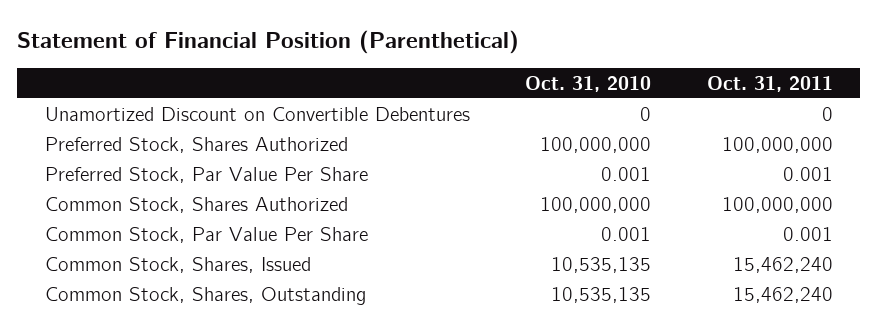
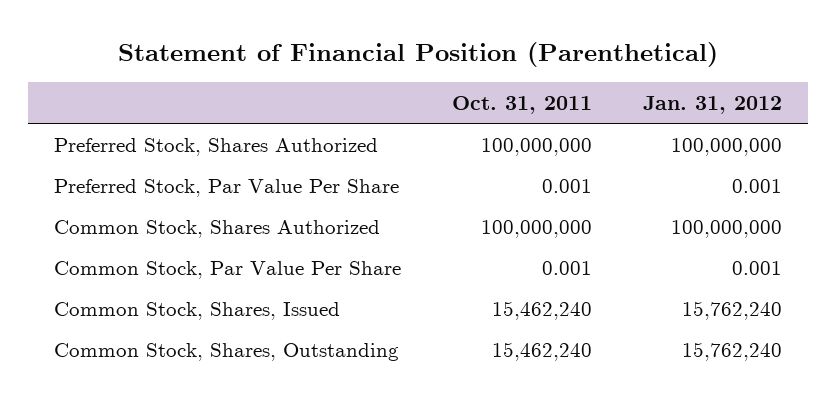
- | Oct. 31, 2010 | Oct. 31, 2011
+ | Oct. 31, 2011 | Jan. 31, 2012
- Unamortized Discount on Convertible Debentures | 0 | 0

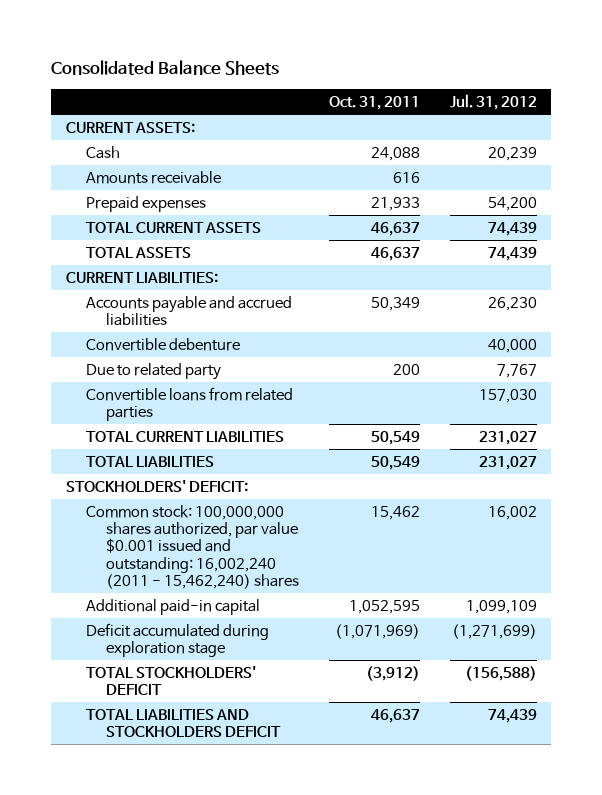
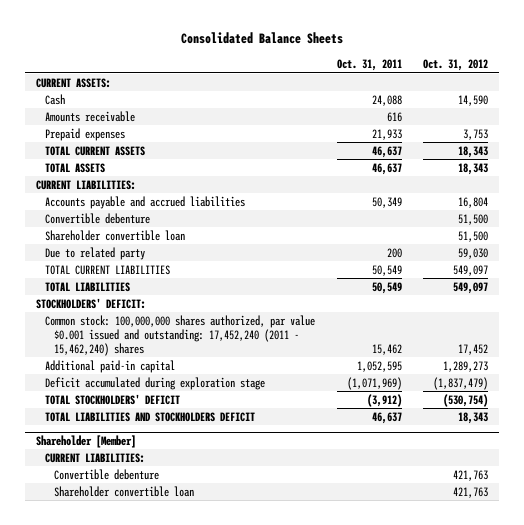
- | Oct. 31, 2011 | Jul. 31, 2012
+ | Oct. 31, 2011 | Oct. 31, 2012
+ Shareholder convertible loan | | 51,500
- Convertible loans from related parties | | 157,030
- Common stock: 100,000,000 shares authorized, par value $0.001 issued and outstanding: 16,002,240 (2011 - 15,462,240) shares | 15,462 | 16,002
+ Common stock: 100,000,000 shares authorized, par value $0.001 issued and outstanding: 17,452,240 (2011 - 15,462,240) shares | 15,462 | 17,452
+ Shareholder [Member]
+ CURRENT LIABILITIES:
+ Convertible debenture | | 421,763
+ Shareholder convertible loan | | 421,763

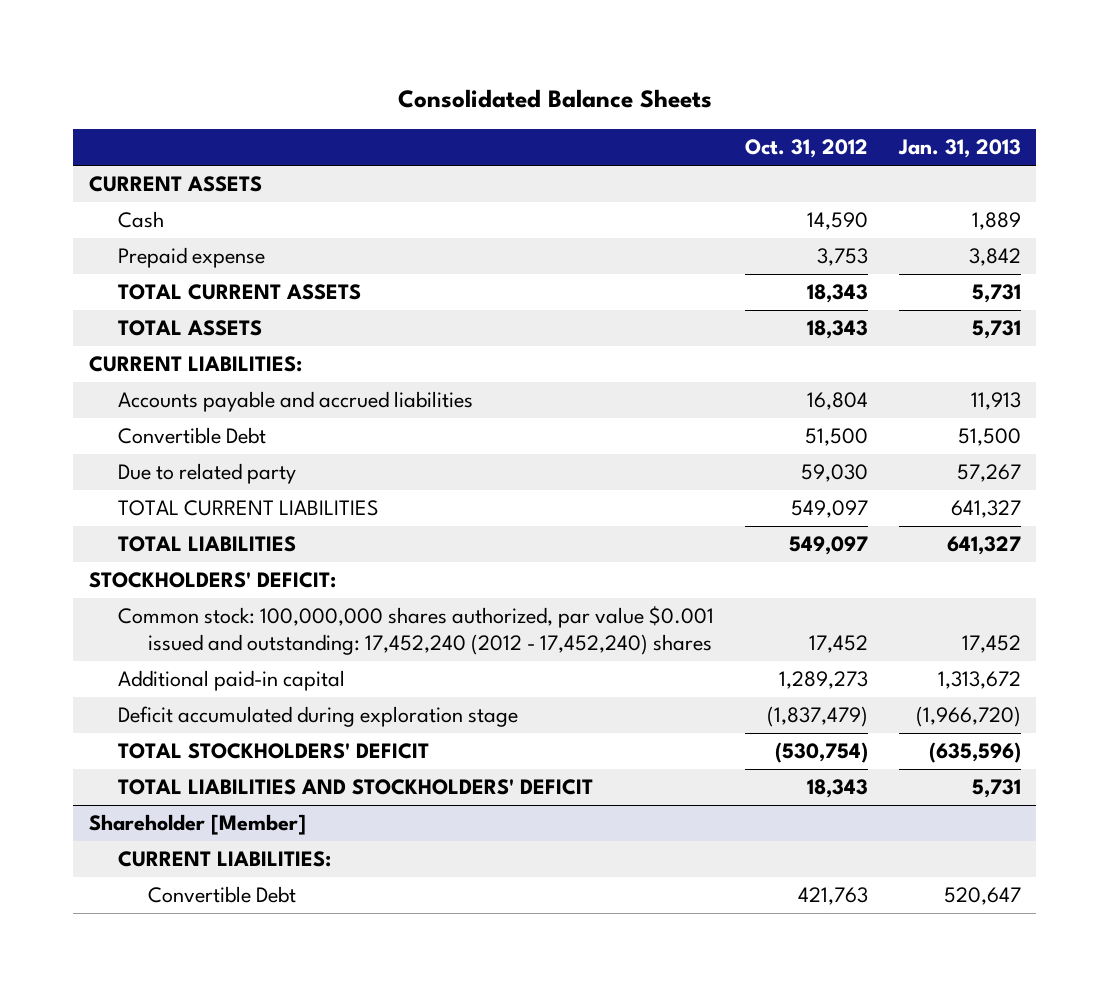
- | Oct. 31, 2011 | Oct. 31, 2012
+ | Oct. 31, 2012 | Jan. 31, 2013
- CURRENT ASSETS:
+ CURRENT ASSETS
- Amounts receivable | 616 |
- Prepaid expenses | 21,933 | 3,753
+ Prepaid expense | 3,753 | 3,842
- Convertible debenture | | 51,500
- Shareholder convertible loan | | 51,500
+ Convertible Debt | 51,500 | 51,500
- Common stock: 100,000,000 shares authorized, par value $0.001 issued and outstanding: 17,452,240 (2011 - 15,462,240) shares | 15,462 | 17,452
+ Common stock: 100,000,000 shares authorized, par value $0.001 issued and outstanding: 17,452,240 (2012 - 17,452,240) shares | 17,452 | 17,452
- TOTAL LIABILITIES AND STOCKHOLDERS DEFICIT | 46,637 | 18,343
+ TOTAL LIABILITIES AND STOCKHOLDERS' DEFICIT | 18,343 | 5,731
@ Shareholder [Member]
- Convertible debenture | | 421,763
- Shareholder convertible loan | | 421,763
+ Convertible Debt | 421,763 | 520,647

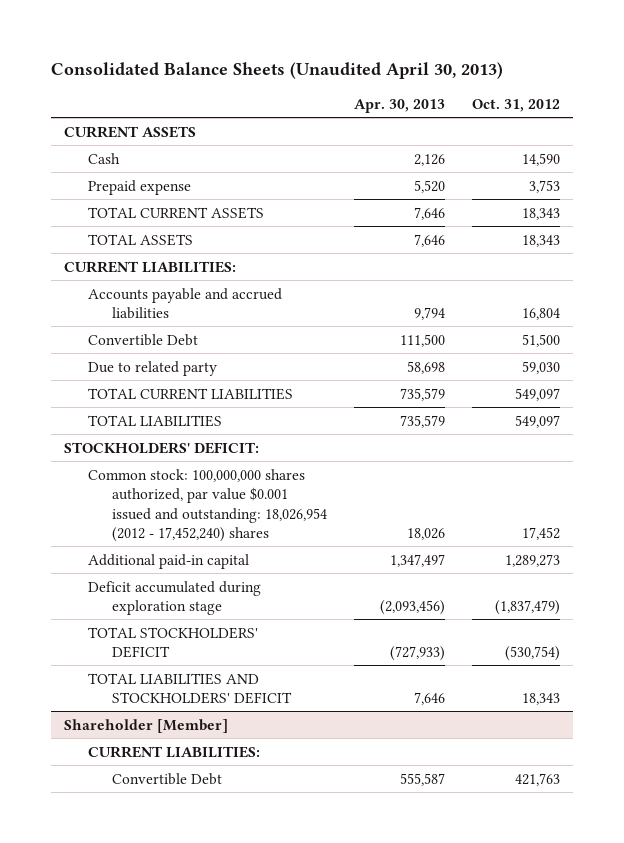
- Consolidated Balance Sheets
+ Consolidated Balance Sheets (Unaudited April 30, 2013)
- | Oct. 31, 2012 | Jan. 31, 2013
+ | Apr. 30, 2013 | Oct. 31, 2012
- Common stock: 100,000,000 shares authorized, par value $0.001 issued and outstanding: 17,452,240 (2012 - 17,452,240) shares | 17,452 | 17,452
+ Common stock: 100,000,000 shares authorized, par value $0.001 issued and outstanding: 18,026,954 (2012 - 17,452,240) shares | 18,026 | 17,452

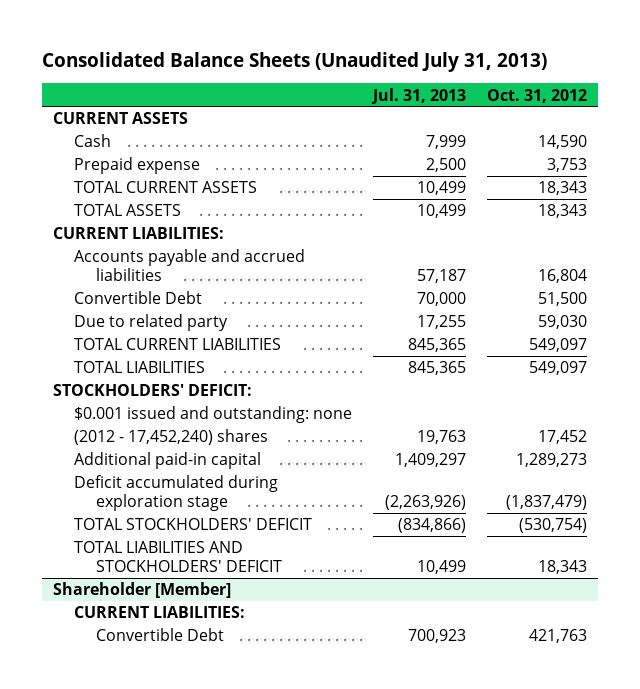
- Consolidated Balance Sheets (Unaudited April 30, 2013)
+ Consolidated Balance Sheets (Unaudited July 31, 2013)
- | Apr. 30, 2013 | Oct. 31, 2012
+ | Jul. 31, 2013 | Oct. 31, 2012
- Common stock: 100,000,000 shares authorized, par value $0.001 issued and outstanding: 18,026,954 (2012 - 17,452,240) shares | 18,026 | 17,452
+ $0.001 issued and outstanding: none
+ (2012 - 17,452,240) shares | 19,763 | 17,452

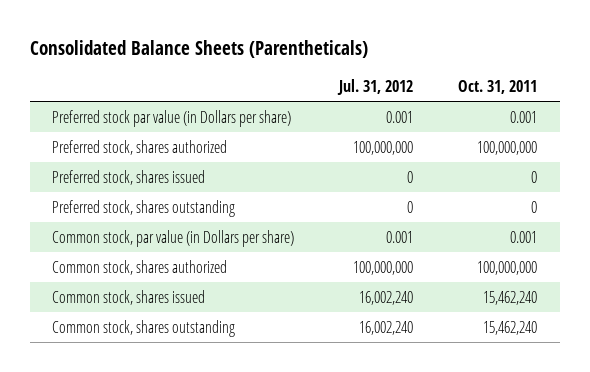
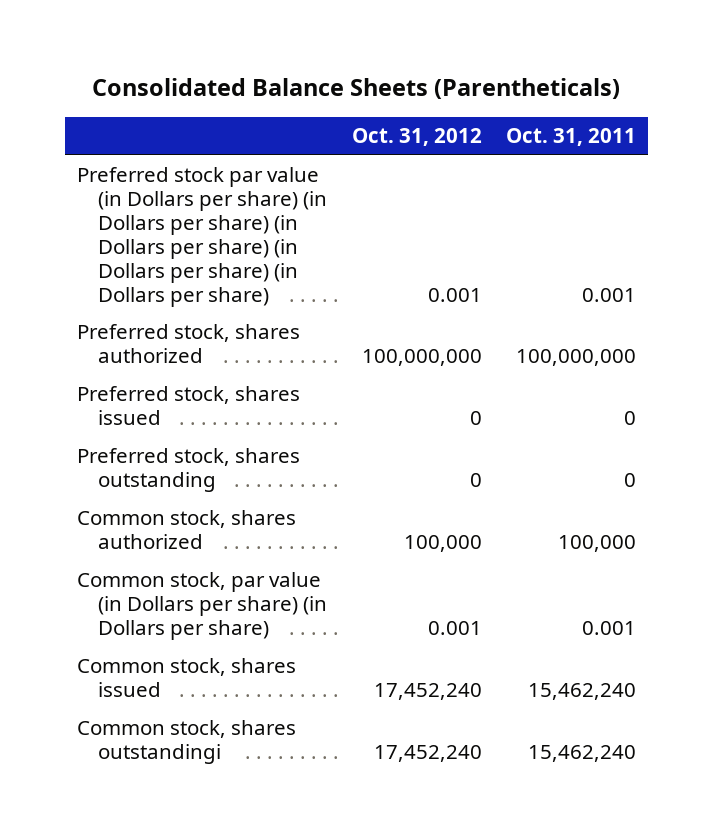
- | Jul. 31, 2012 | Oct. 31, 2011
+ | Oct. 31, 2012 | Oct. 31, 2011
- Preferred stock par value (in Dollars per share) | 0.001 | 0.001
+ Preferred stock par value (in Dollars per share) (in Dollars per share) (in Dollars per share) (in Dollars per share) (in Dollars per share) | 0.001 | 0.001
- Common stock, par value (in Dollars per share) | 0.001 | 0.001
- Common stock, shares authorized | 100,000,000 | 100,000,000
+ Common stock, shares authorized | 100,000 | 100,000
+ Common stock, par value (in Dollars per share) (in Dollars per share) | 0.001 | 0.001
- Common stock, shares outstanding | 16,002,240 | 15,462,240
+ Common stock, shares outstandingi | 17,452,240 | 15,462,240

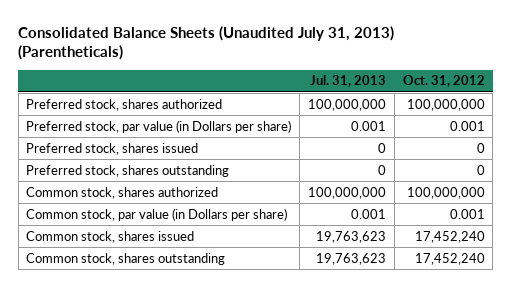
- Consolidated Balance Sheets (Parentheticals)
+ Consolidated Balance Sheets (Unaudited July 31, 2013) (Parentheticals)
- | Oct. 31, 2012 | Oct. 31, 2011
+ | Jul. 31, 2013 | Oct. 31, 2012
- Preferred stock par value (in Dollars per share) (in Dollars per share) (in Dollars per share) (in Dollars per share) (in Dollars per share) | 0.001 | 0.001
+ Preferred stock, par value (in Dollars per share) | 0.001 | 0.001
- Common stock, shares authorized | 100,000 | 100,000
- Common stock, par value (in Dollars per share) (in Dollars per share) | 0.001 | 0.001
+ Common stock, shares authorized | 100,000,000 | 100,000,000
+ Common stock, par value (in Dollars per share) | 0.001 | 0.001
- Common stock, shares outstandingi | 17,452,240 | 15,462,240
+ Common stock, shares outstanding | 19,763,623 | 17,452,240

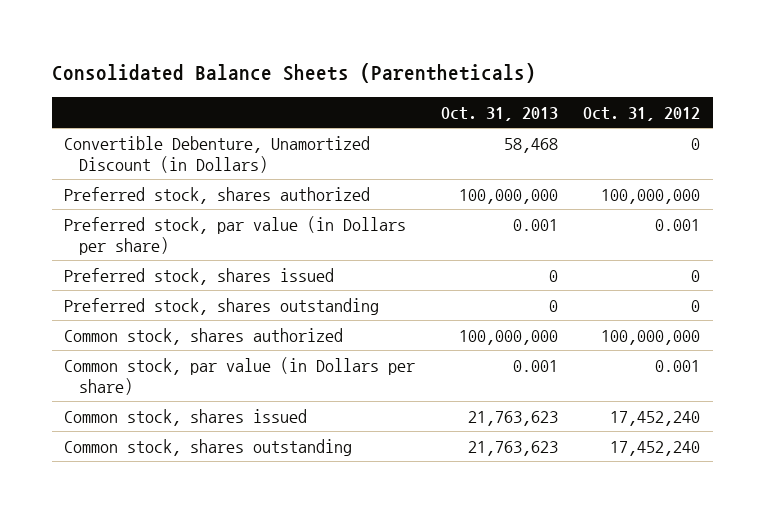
- Consolidated Balance Sheets (Unaudited July 31, 2013) (Parentheticals)
+ Consolidated Balance Sheets (Parentheticals)
- | Jul. 31, 2013 | Oct. 31, 2012
+ | Oct. 31, 2013 | Oct. 31, 2012
+ Convertible Debenture, Unamortized Discount (in Dollars) | 58,468 | 0

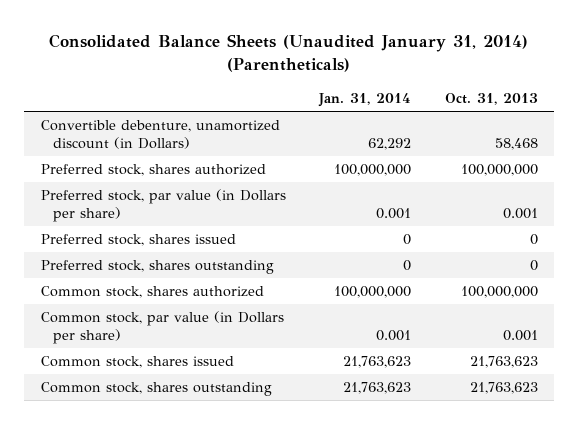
- Consolidated Balance Sheets (Parentheticals)
+ Consolidated Balance Sheets (Unaudited January 31, 2014) (Parentheticals)
- | Oct. 31, 2013 | Oct. 31, 2012
+ | Jan. 31, 2014 | Oct. 31, 2013
- Convertible Debenture, Unamortized Discount (in Dollars) | 58,468 | 0
+ Convertible debenture, unamortized discount (in Dollars) | 62,292 | 58,468

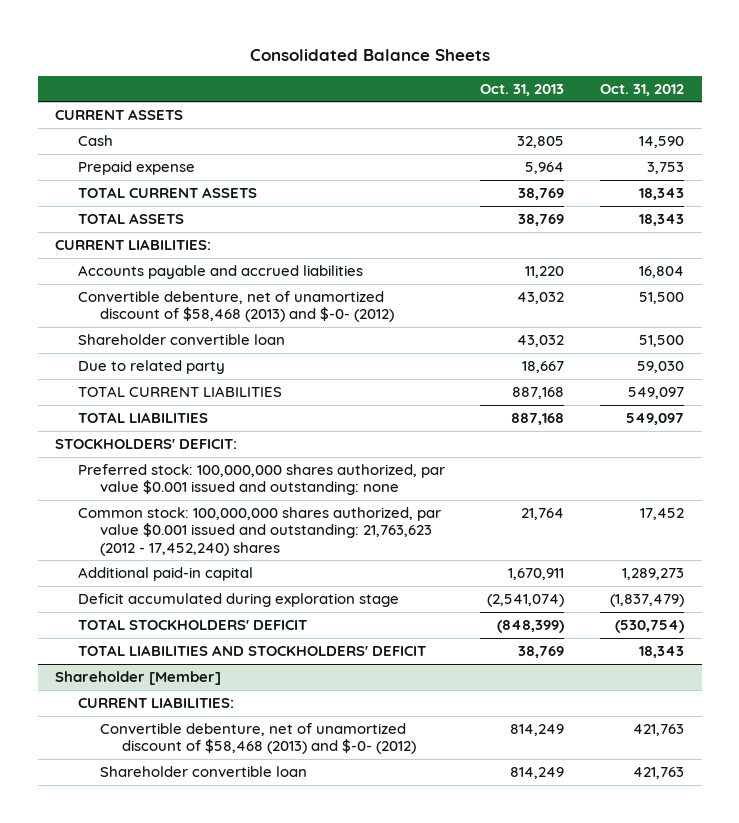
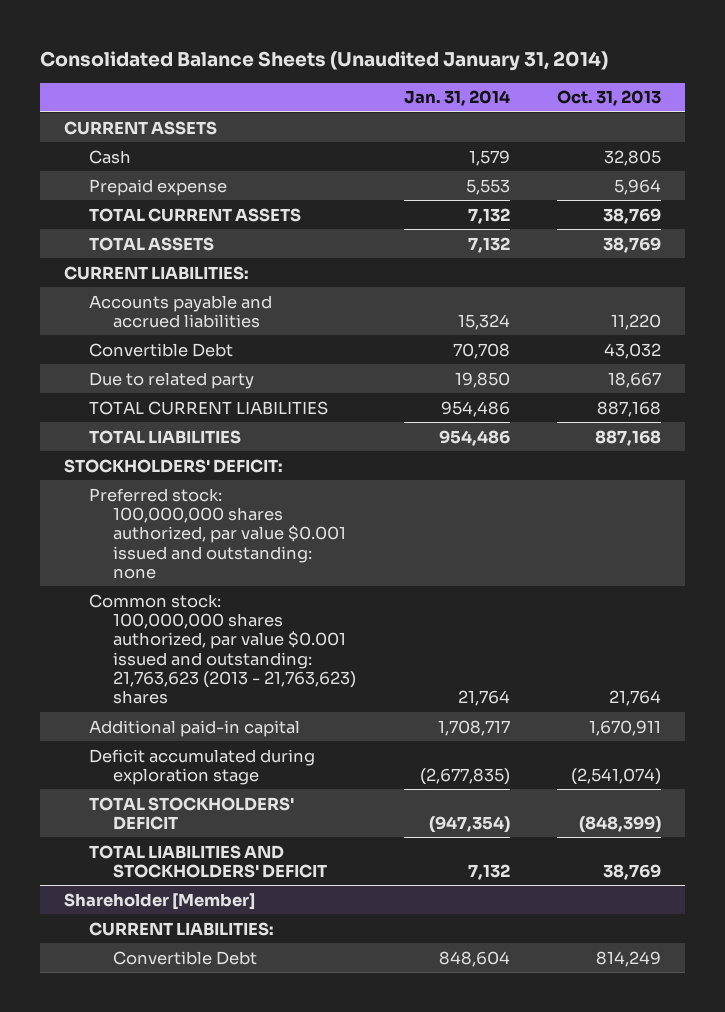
- Consolidated Balance Sheets
+ Consolidated Balance Sheets (Unaudited January 31, 2014)
- | Oct. 31, 2013 | Oct. 31, 2012
+ | Jan. 31, 2014 | Oct. 31, 2013
- Convertible debenture, net of unamortized discount of $58,468 (2013) and $-0- (2012) | 43,032 | 51,500
- Shareholder convertible loan | 43,032 | 51,500
+ Convertible Debt | 70,708 | 43,032
- Common stock: 100,000,000 shares authorized, par value $0.001 issued and outstanding: 21,763,623 (2012 - 17,452,240) shares | 21,764 | 17,452
+ Common stock: 100,000,000 shares authorized, par value $0.001 issued and outstanding: 21,763,623 (2013 - 21,763,623) shares | 21,764 | 21,764
@ Shareholder [Member]
- Convertible debenture, net of unamortized discount of $58,468 (2013) and $-0- (2012) | 814,249 | 421,763
- Shareholder convertible loan | 814,249 | 421,763
+ Convertible Debt | 848,604 | 814,249

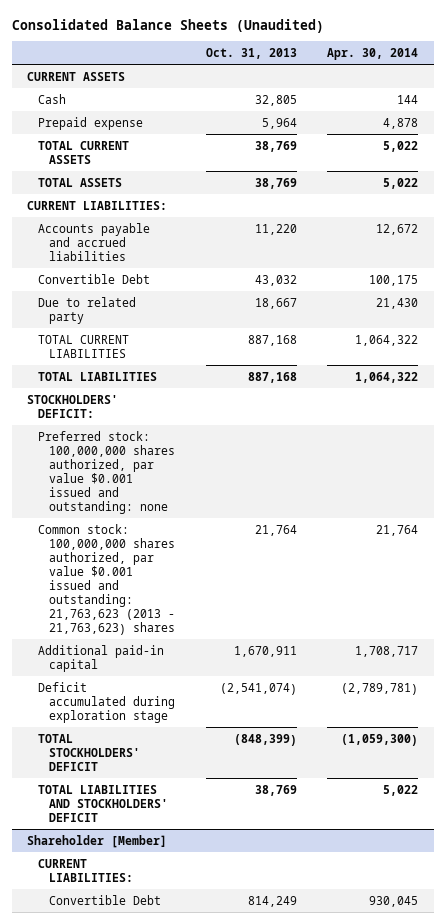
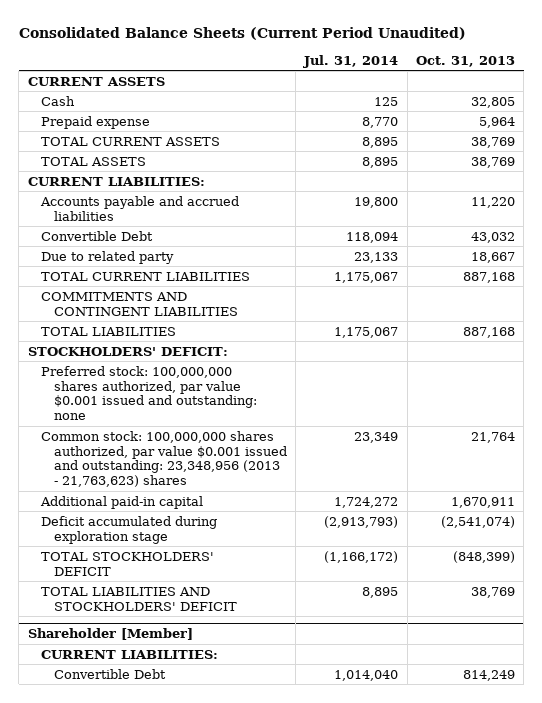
- Consolidated Balance Sheets (Unaudited)
+ Consolidated Balance Sheets (Current Period Unaudited)
- | Oct. 31, 2013 | Apr. 30, 2014
+ | Jul. 31, 2014 | Oct. 31, 2013
+ COMMITMENTS AND CONTINGENT LIABILITIES
- Common stock: 100,000,000 shares authorized, par value $0.001 issued and outstanding: 21,763,623 (2013 - 21,763,623) shares | 21,764 | 21,764
+ Common stock: 100,000,000 shares authorized, par value $0.001 issued and outstanding: 23,348,956 (2013 - 21,763,623) shares | 23,349 | 21,764

